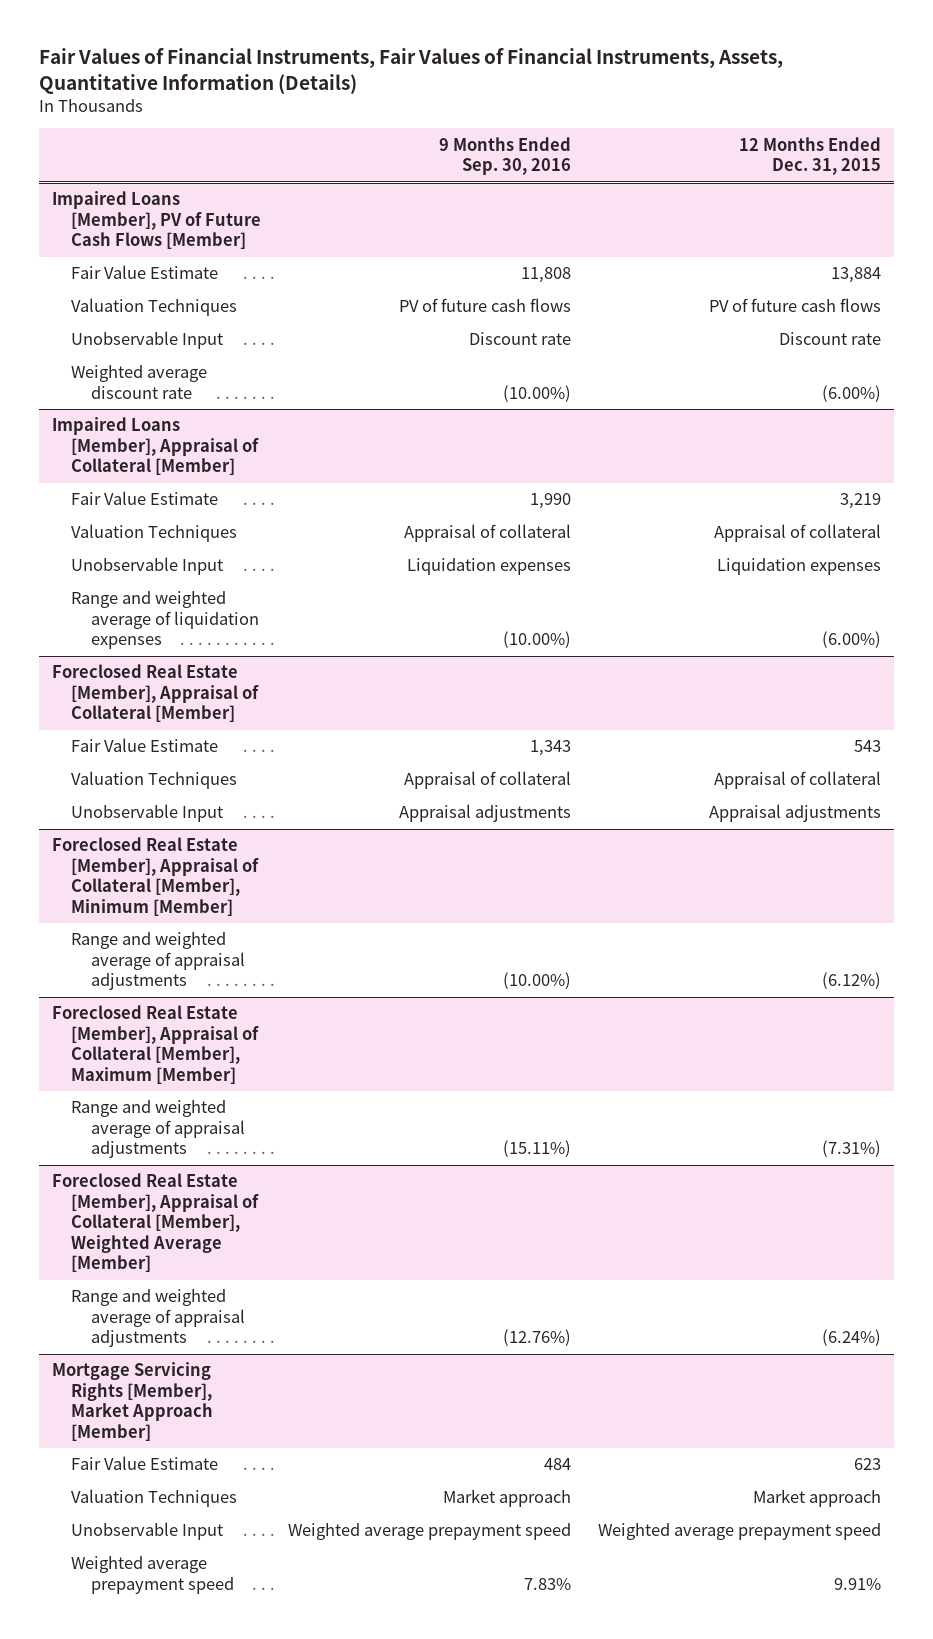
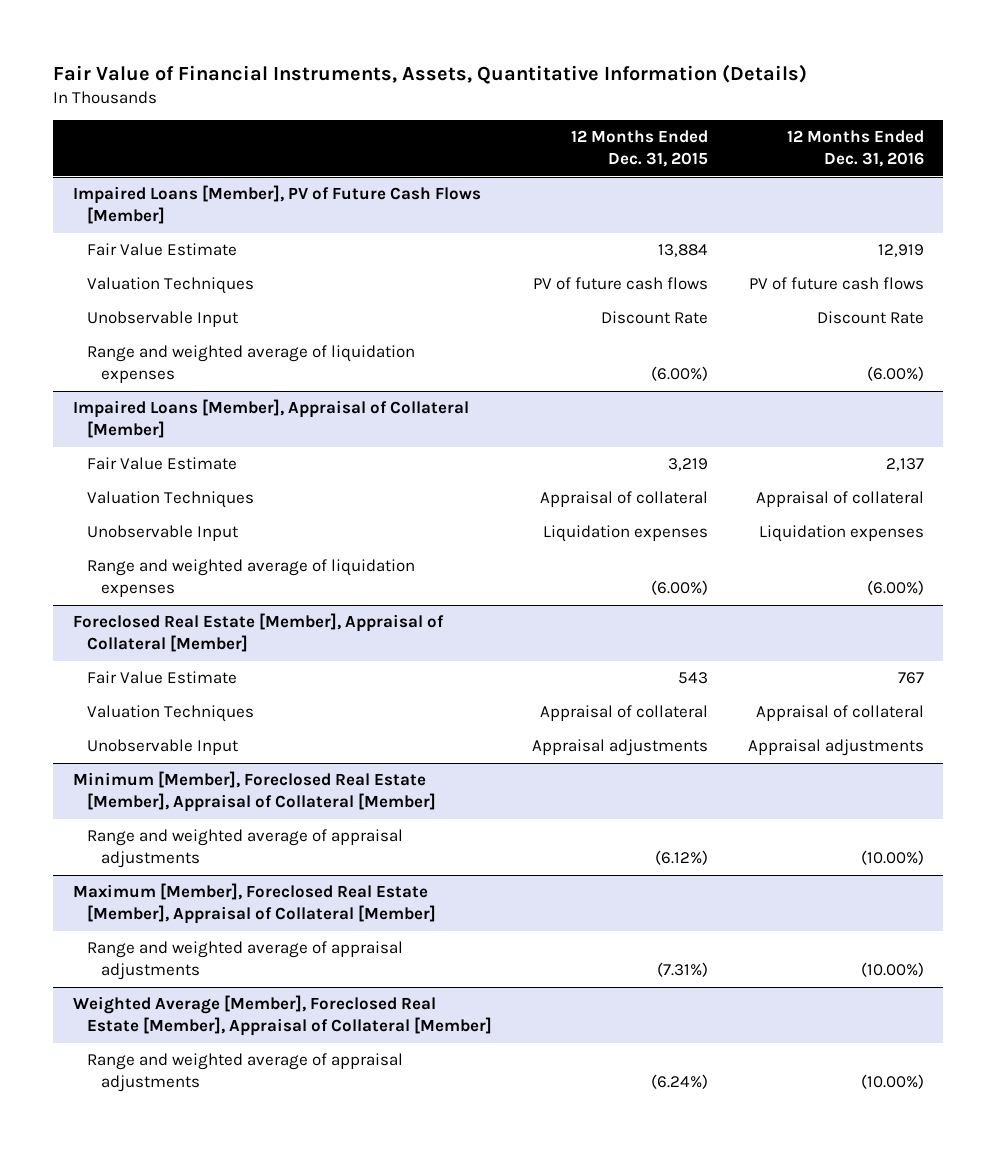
- Fair Values of Financial Instruments, Fair Values of Financial Instruments, Assets, Quantitative Information (Details)
+ Fair Value of Financial Instruments, Assets, Quantitative Information (Details)
- | 9 Months Ended Sep. 30, 2016 | 12 Months Ended Dec. 31, 2015
+ | 12 Months Ended Dec. 31, 2015 | 12 Months Ended Dec. 31, 2016
@ Impaired Loans [Member], PV of Future Cash Flows [Member]
- Unobservable Input | Discount rate | Discount rate
- Weighted average discount rate | (10.00%) | (6.00%)
+ Unobservable Input | Discount Rate | Discount Rate
+ Range and weighted average of liquidation expenses | (6.00%) | (6.00%)
- Foreclosed Real Estate [Member], Appraisal of Collateral [Member], Minimum [Member]
+ Minimum [Member], Foreclosed Real Estate [Member], Appraisal of Collateral [Member]
- Foreclosed Real Estate [Member], Appraisal of Collateral [Member], Maximum [Member]
+ Maximum [Member], Foreclosed Real Estate [Member], Appraisal of Collateral [Member]
- Foreclosed Real Estate [Member], Appraisal of Collateral [Member], Weighted Average [Member]
+ Weighted Average [Member], Foreclosed Real Estate [Member], Appraisal of Collateral [Member]
- Mortgage Servicing Rights [Member], Market Approach [Member]
- Fair Value Estimate | 484 | 623
- Valuation Techniques | Market approach | Market approach
- Unobservable Input | Weighted average prepayment speed | Weighted average prepayment speed
- Weighted average prepayment speed | 7.83% | 9.91%

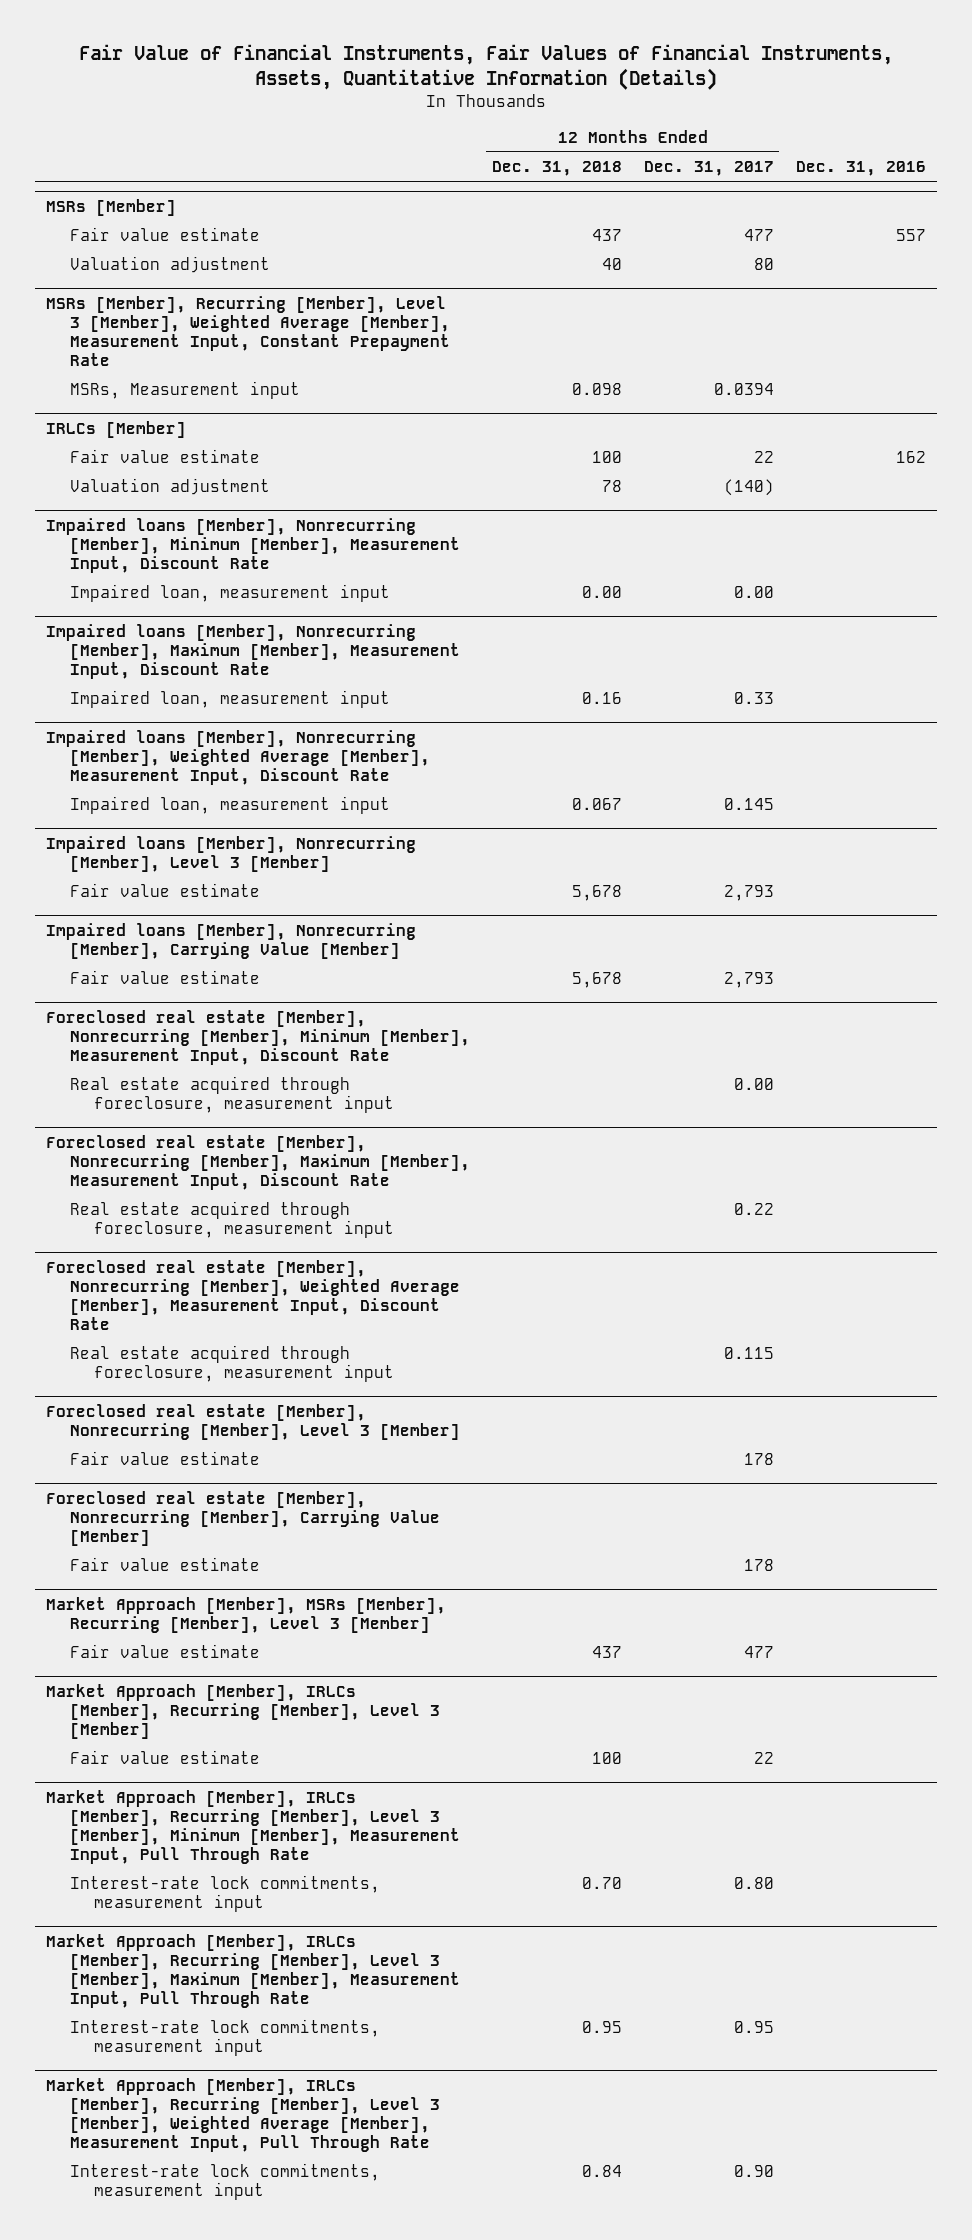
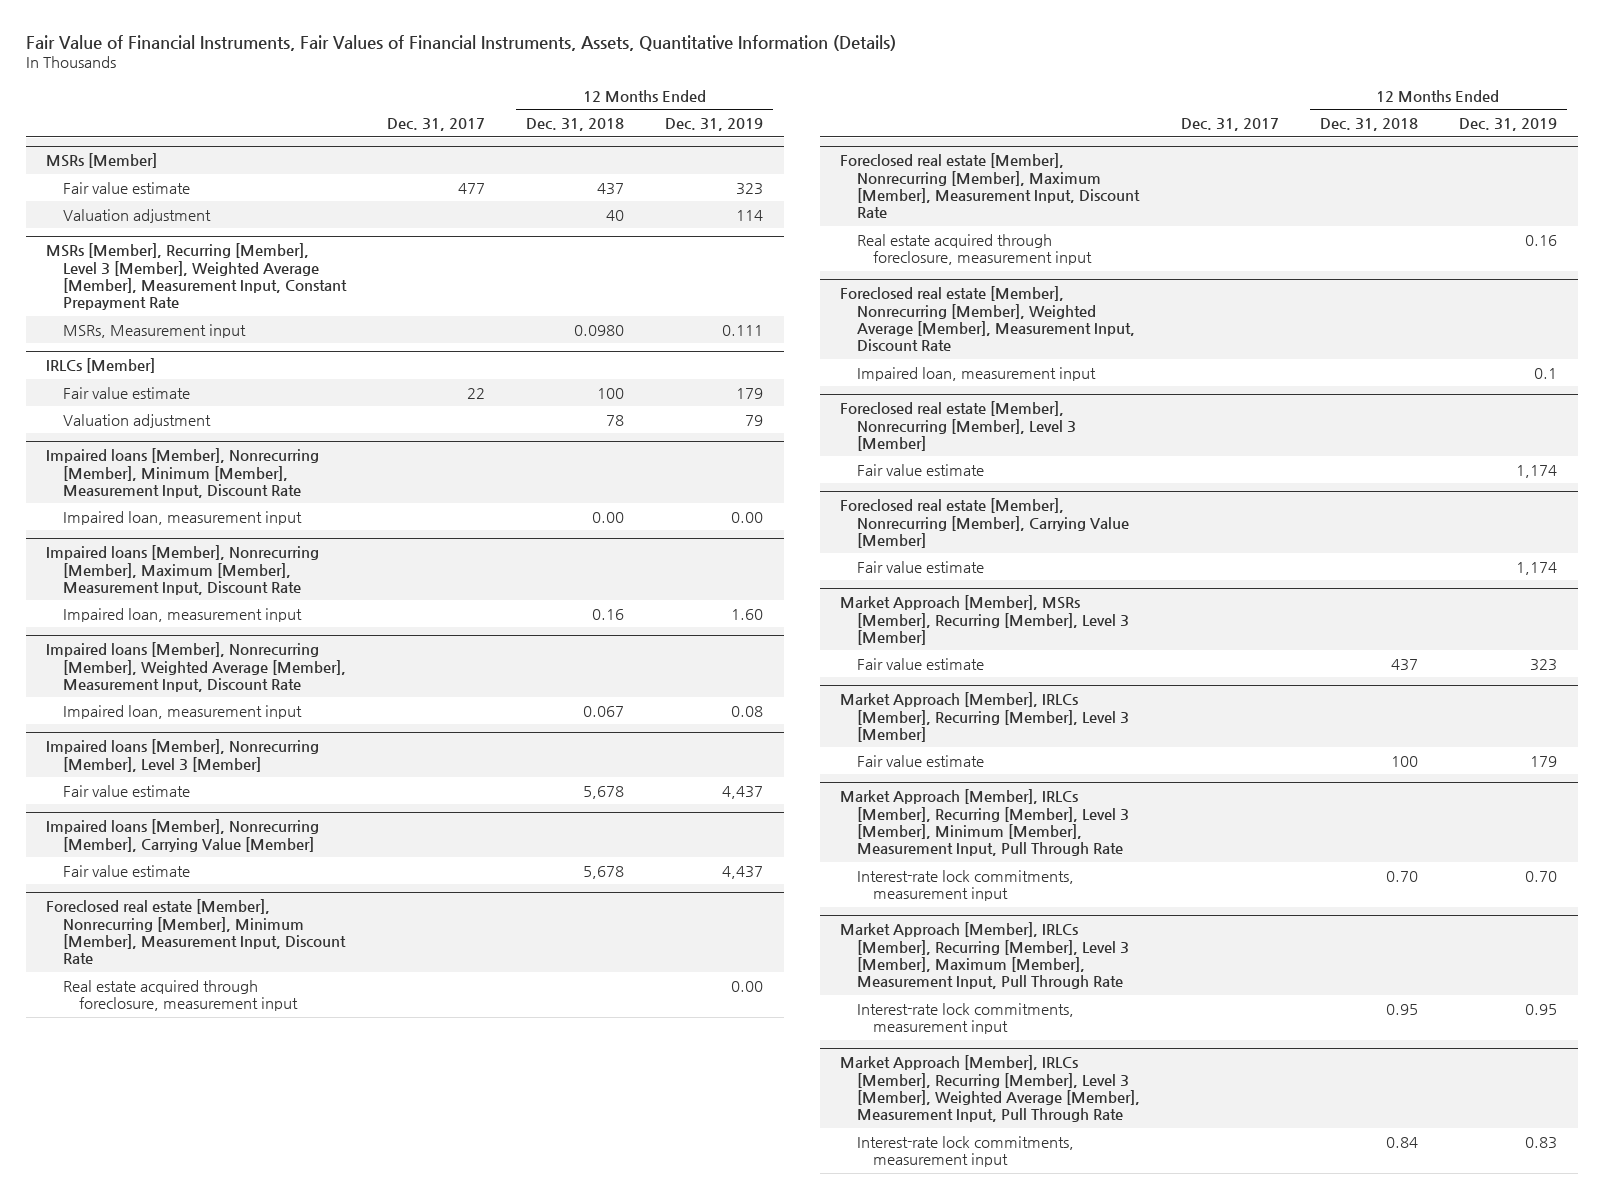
- | 12 Months Ended Dec. 31, 2018 | 12 Months Ended Dec. 31, 2017 | Dec. 31, 2016
+ | Dec. 31, 2017 | 12 Months Ended Dec. 31, 2018 | 12 Months Ended Dec. 31, 2019
@ MSRs [Member], Recurring [Member], Level 3 [Member], Weighted Average [Member], Measurement Input, Constant Prepayment Rate
- MSRs, Measurement input | 0.098 | 0.0394 |
+ MSRs, Measurement input | | 0.0980 | 0.111
@ Foreclosed real estate [Member], Nonrecurring [Member], Weighted Average [Member], Measurement Input, Discount Rate
- Real estate acquired through foreclosure, measurement input | | 0.115 |
+ Impaired loan, measurement input | | | 0.1

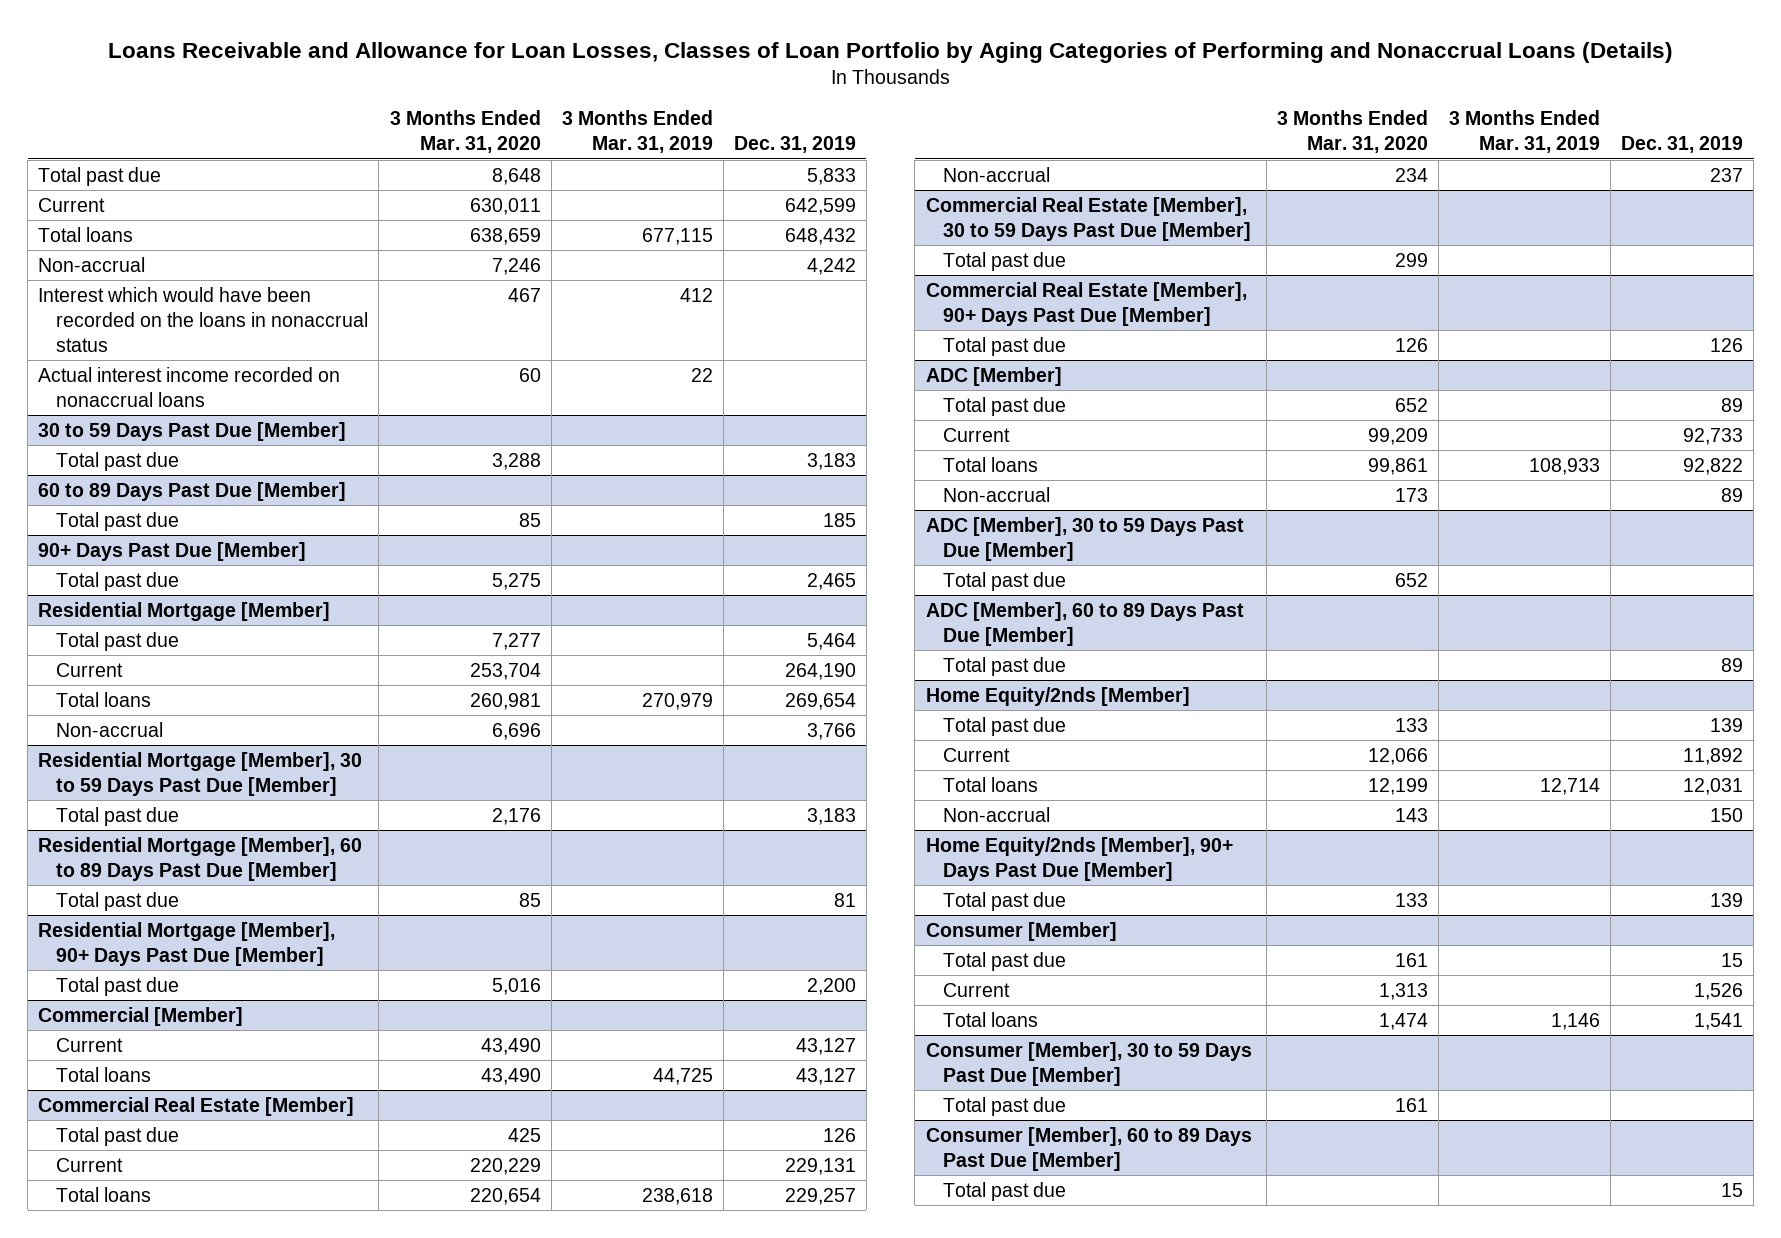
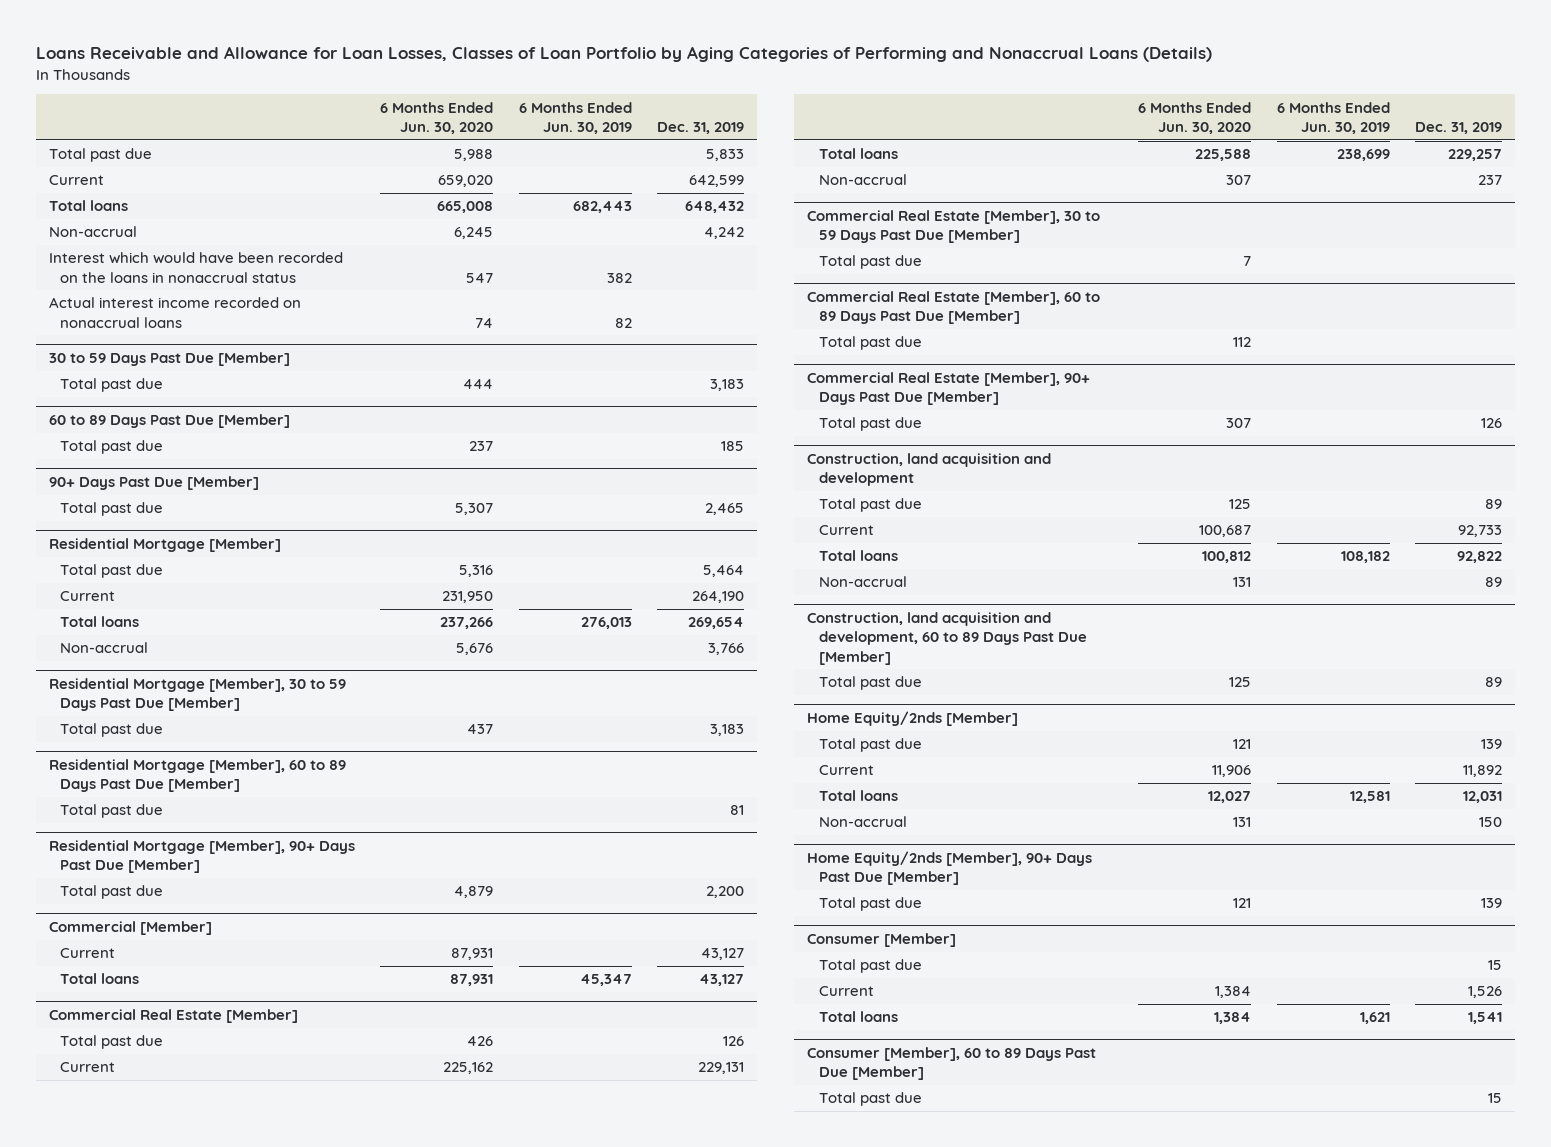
- | 3 Months Ended Mar. 31, 2020 | 3 Months Ended Mar. 31, 2019 | Dec. 31, 2019
+ | 6 Months Ended Jun. 30, 2020 | 6 Months Ended Jun. 30, 2019 | Dec. 31, 2019
+ Commercial Real Estate [Member], 60 to 89 Days Past Due [Member]
+ Total past due | 112 | |
- ADC [Member]
+ Construction, land acquisition and development
- ADC [Member], 30 to 59 Days Past Due [Member]
- Total past due | 652 | |
- ADC [Member], 60 to 89 Days Past Due [Member]
+ Construction, land acquisition and development, 60 to 89 Days Past Due [Member]
- Consumer [Member], 30 to 59 Days Past Due [Member]
- Total past due | 161 | |

